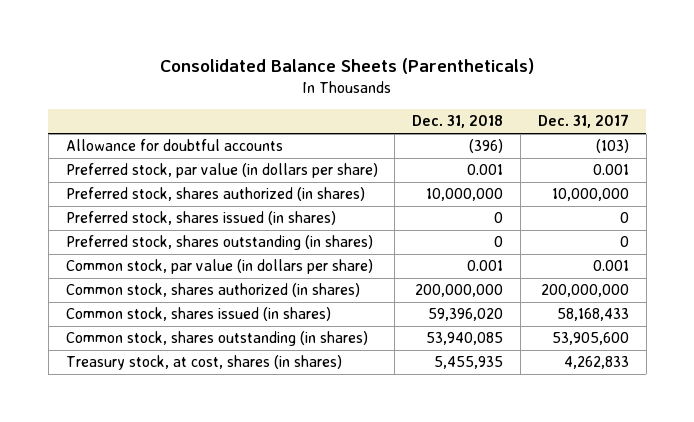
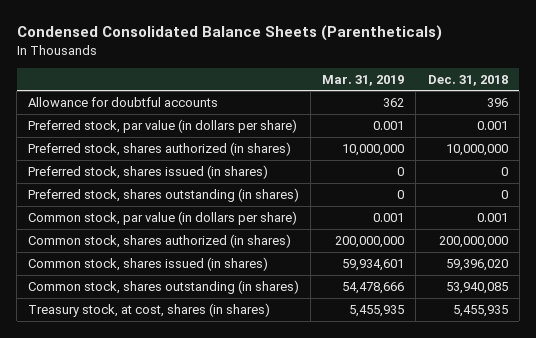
- Consolidated Balance Sheets (Parentheticals)
+ Condensed Consolidated Balance Sheets (Parentheticals)
- | Dec. 31, 2018 | Dec. 31, 2017
+ | Mar. 31, 2019 | Dec. 31, 2018
- Allowance for doubtful accounts | (396) | (103)
+ Allowance for doubtful accounts | 362 | 396

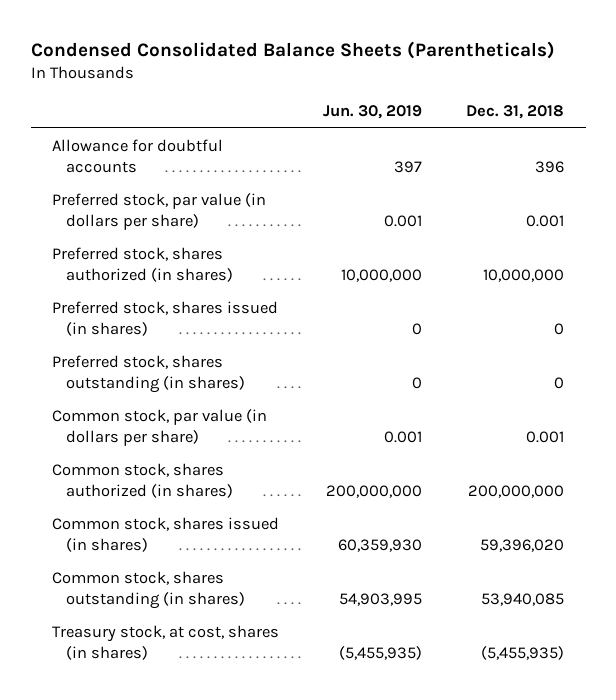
- | Mar. 31, 2019 | Dec. 31, 2018
+ | Jun. 30, 2019 | Dec. 31, 2018
- Treasury stock, at cost, shares (in shares) | 5,455,935 | 5,455,935
+ Treasury stock, at cost, shares (in shares) | (5,455,935) | (5,455,935)

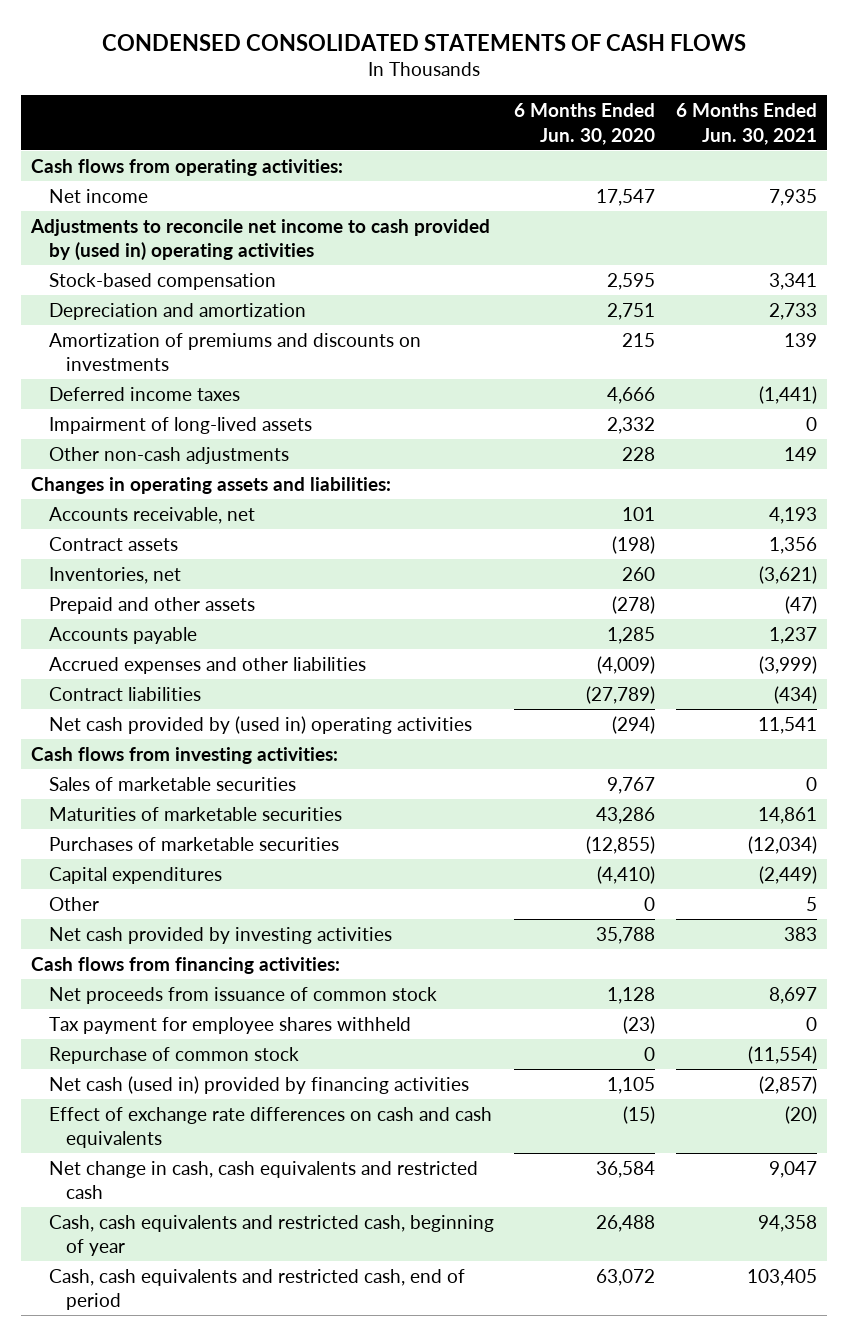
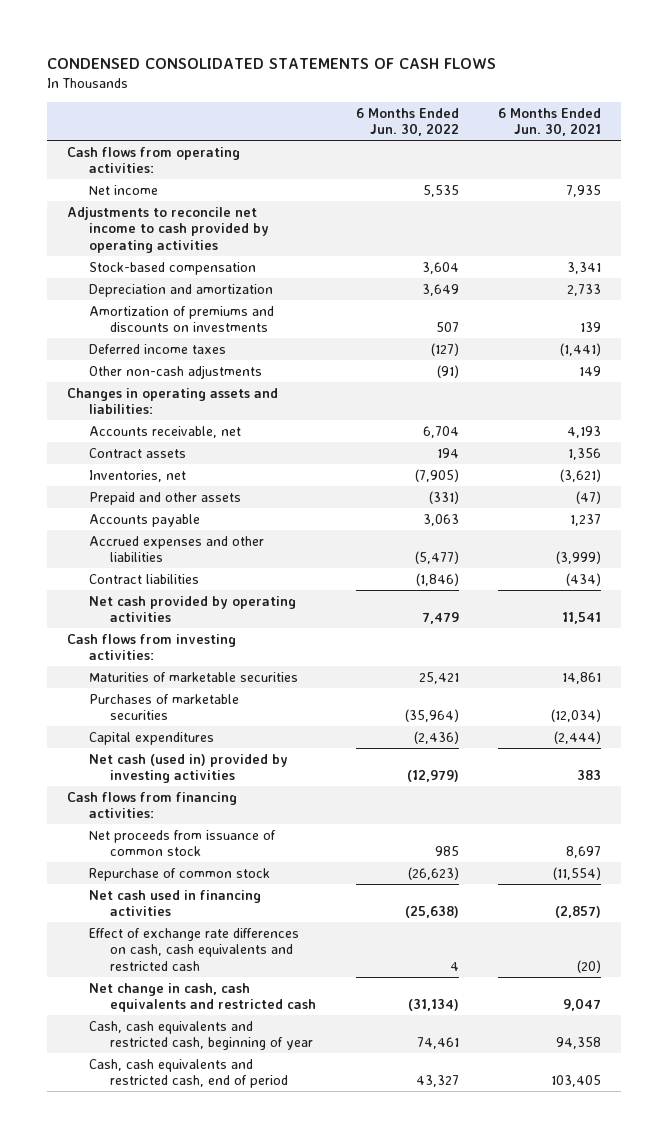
- | 6 Months Ended Jun. 30, 2020 | 6 Months Ended Jun. 30, 2021
+ | 6 Months Ended Jun. 30, 2022 | 6 Months Ended Jun. 30, 2021
- Adjustments to reconcile net income to cash provided by (used in) operating activities
+ Adjustments to reconcile net income to cash provided by operating activities
- Impairment of long-lived assets | 2,332 | 0
- Net cash provided by (used in) operating activities | (294) | 11,541
+ Net cash provided by operating activities | 7,479 | 11,541
- Sales of marketable securities | 9,767 | 0
- Capital expenditures | (4,410) | (2,449)
- Other | 0 | 5
- Net cash provided by investing activities | 35,788 | 383
+ Capital expenditures | (2,436) | (2,444)
+ Net cash (used in) provided by investing activities | (12,979) | 383
- Tax payment for employee shares withheld | (23) | 0
- Net cash (used in) provided by financing activities | 1,105 | (2,857)
- Effect of exchange rate differences on cash and cash equivalents | (15) | (20)
+ Net cash used in financing activities | (25,638) | (2,857)
+ Effect of exchange rate differences on cash, cash equivalents and restricted cash | 4 | (20)

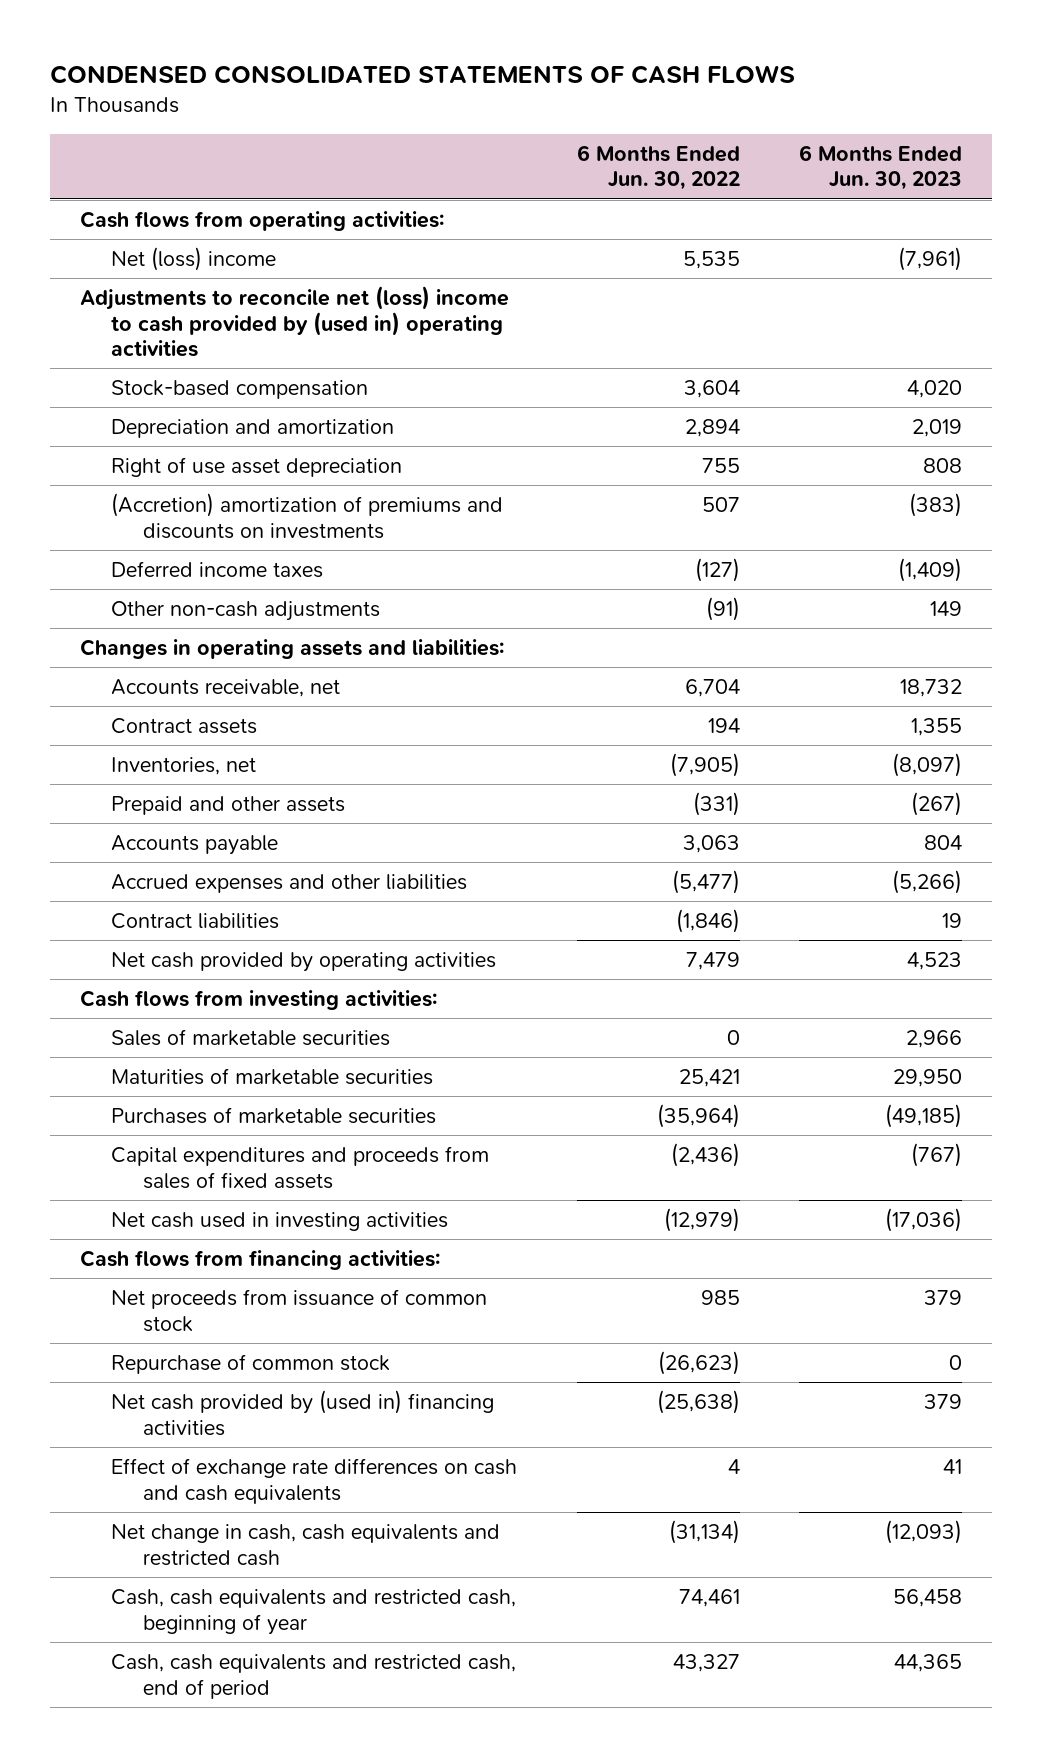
- | 6 Months Ended Jun. 30, 2022 | 6 Months Ended Jun. 30, 2021
+ | 6 Months Ended Jun. 30, 2022 | 6 Months Ended Jun. 30, 2023
- Net income | 5,535 | 7,935
- Adjustments to reconcile net income to cash provided by operating activities
+ Net (loss) income | 5,535 | (7,961)
+ Adjustments to reconcile net (loss) income to cash provided by (used in) operating activities
- Depreciation and amortization | 3,649 | 2,733
- Amortization of premiums and discounts on investments | 507 | 139
+ Depreciation and amortization | 2,894 | 2,019
+ Right of use asset depreciation | 755 | 808
+ (Accretion) amortization of premiums and discounts on investments | 507 | (383)
+ Sales of marketable securities | 0 | 2,966
- Capital expenditures | (2,436) | (2,444)
- Net cash (used in) provided by investing activities | (12,979) | 383
+ Capital expenditures and proceeds from sales of fixed assets | (2,436) | (767)
+ Net cash used in investing activities | (12,979) | (17,036)
- Net cash used in financing activities | (25,638) | (2,857)
- Effect of exchange rate differences on cash, cash equivalents and restricted cash | 4 | (20)
+ Net cash provided by (used in) financing activities | (25,638) | 379
+ Effect of exchange rate differences on cash and cash equivalents | 4 | 41

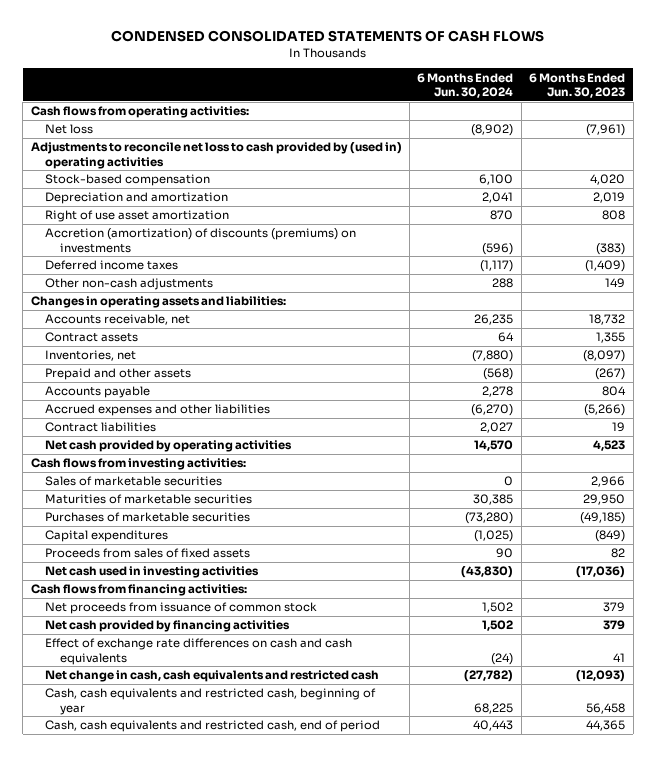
- | 6 Months Ended Jun. 30, 2022 | 6 Months Ended Jun. 30, 2023
+ | 6 Months Ended Jun. 30, 2024 | 6 Months Ended Jun. 30, 2023
- Net (loss) income | 5,535 | (7,961)
- Adjustments to reconcile net (loss) income to cash provided by (used in) operating activities
+ Net loss | (8,902) | (7,961)
+ Adjustments to reconcile net loss to cash provided by (used in) operating activities
- Right of use asset depreciation | 755 | 808
- (Accretion) amortization of premiums and discounts on investments | 507 | (383)
+ Right of use asset amortization | 870 | 808
+ Accretion (amortization) of discounts (premiums) on investments | (596) | (383)
- Capital expenditures and proceeds from sales of fixed assets | (2,436) | (767)
+ Capital expenditures | (1,025) | (849)
+ Proceeds from sales of fixed assets | 90 | 82
- Repurchase of common stock | (26,623) | 0
- Net cash provided by (used in) financing activities | (25,638) | 379
+ Net cash provided by financing activities | 1,502 | 379

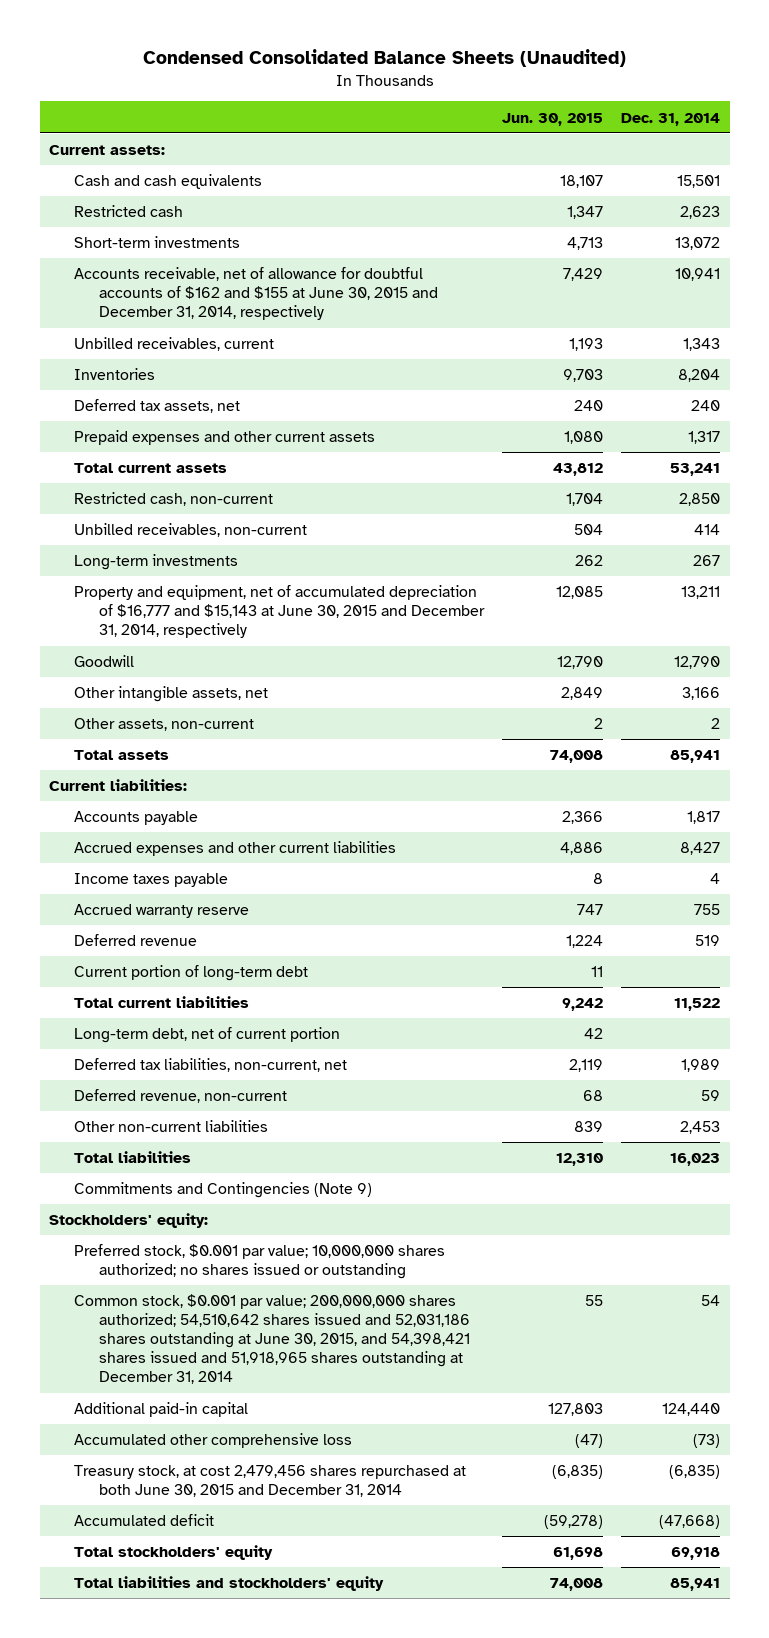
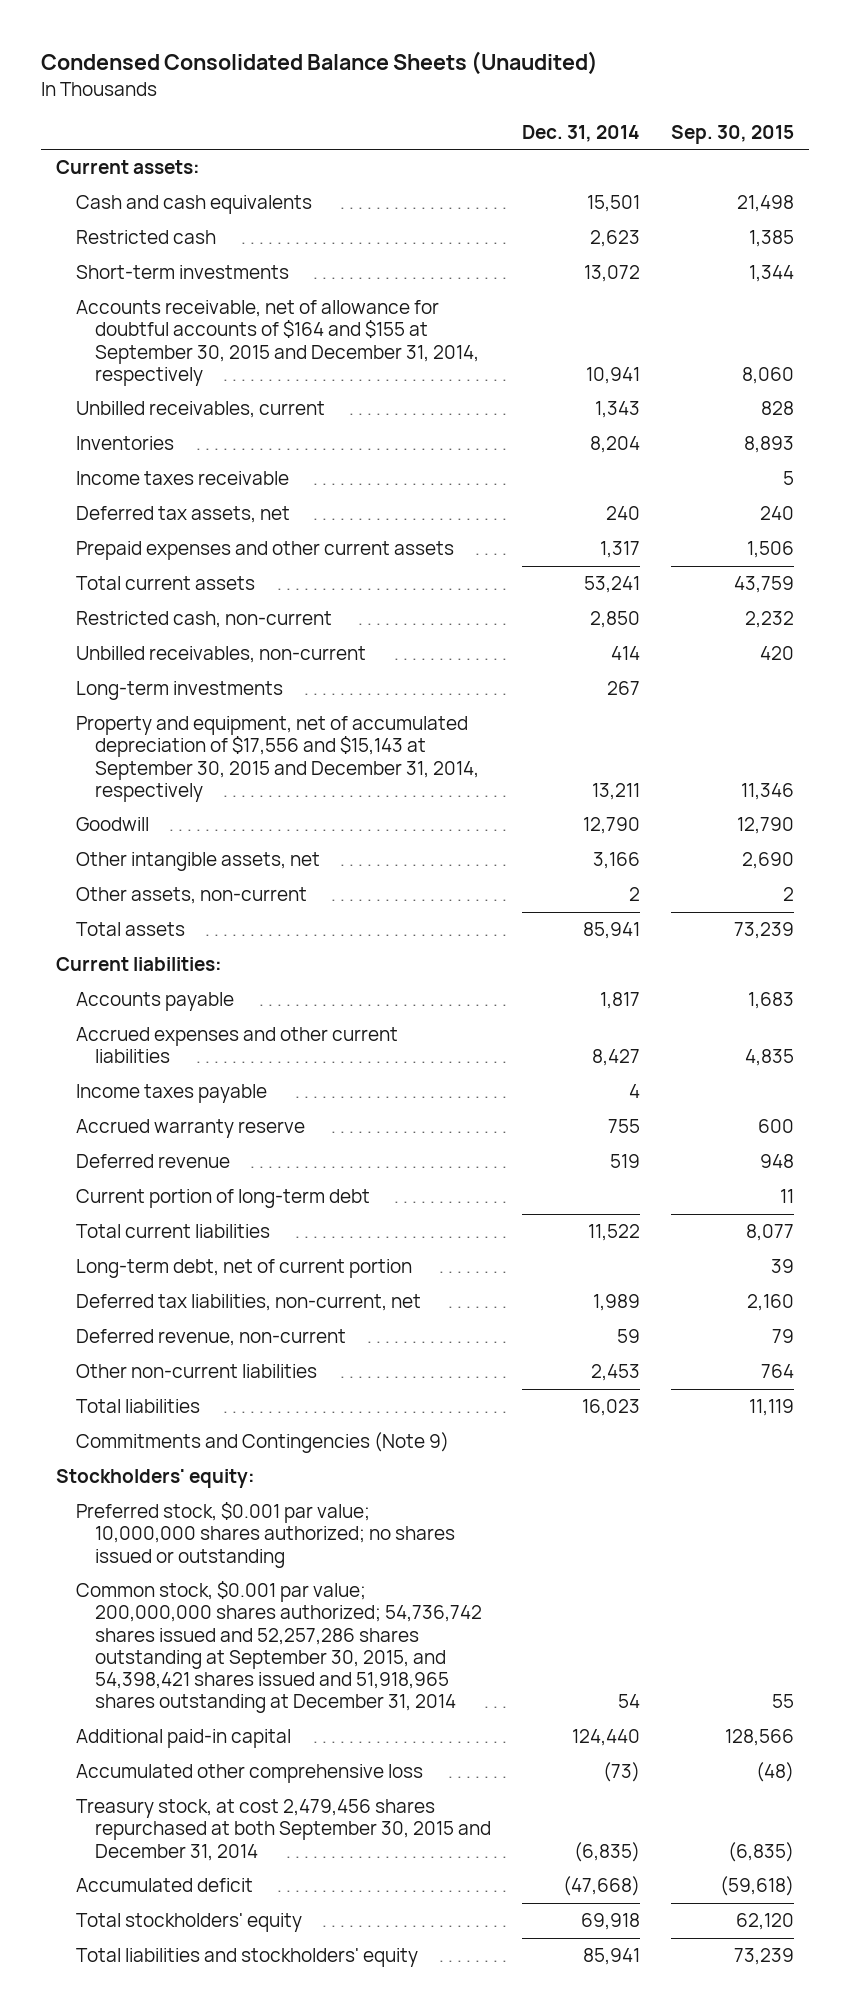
- | Jun. 30, 2015 | Dec. 31, 2014
+ | Dec. 31, 2014 | Sep. 30, 2015
- Accounts receivable, net of allowance for doubtful accounts of $162 and $155 at June 30, 2015 and December 31, 2014, respectively | 7,429 | 10,941
+ Accounts receivable, net of allowance for doubtful accounts of $164 and $155 at September 30, 2015 and December 31, 2014, respectively | 10,941 | 8,060
+ Income taxes receivable | | 5
- Property and equipment, net of accumulated depreciation of $16,777 and $15,143 at June 30, 2015 and December 31, 2014, respectively | 12,085 | 13,211
+ Property and equipment, net of accumulated depreciation of $17,556 and $15,143 at September 30, 2015 and December 31, 2014, respectively | 13,211 | 11,346
- Common stock, $0.001 par value; 200,000,000 shares authorized; 54,510,642 shares issued and 52,031,186 shares outstanding at June 30, 2015, and 54,398,421 shares issued and 51,918,965 shares outstanding at December 31, 2014 | 55 | 54
+ Common stock, $0.001 par value; 200,000,000 shares authorized; 54,736,742 shares issued and 52,257,286 shares outstanding at September 30, 2015, and 54,398,421 shares issued and 51,918,965 shares outstanding at December 31, 2014 | 54 | 55
- Treasury stock, at cost 2,479,456 shares repurchased at both June 30, 2015 and December 31, 2014 | (6,835) | (6,835)
+ Treasury stock, at cost 2,479,456 shares repurchased at both September 30, 2015 and December 31, 2014 | (6,835) | (6,835)

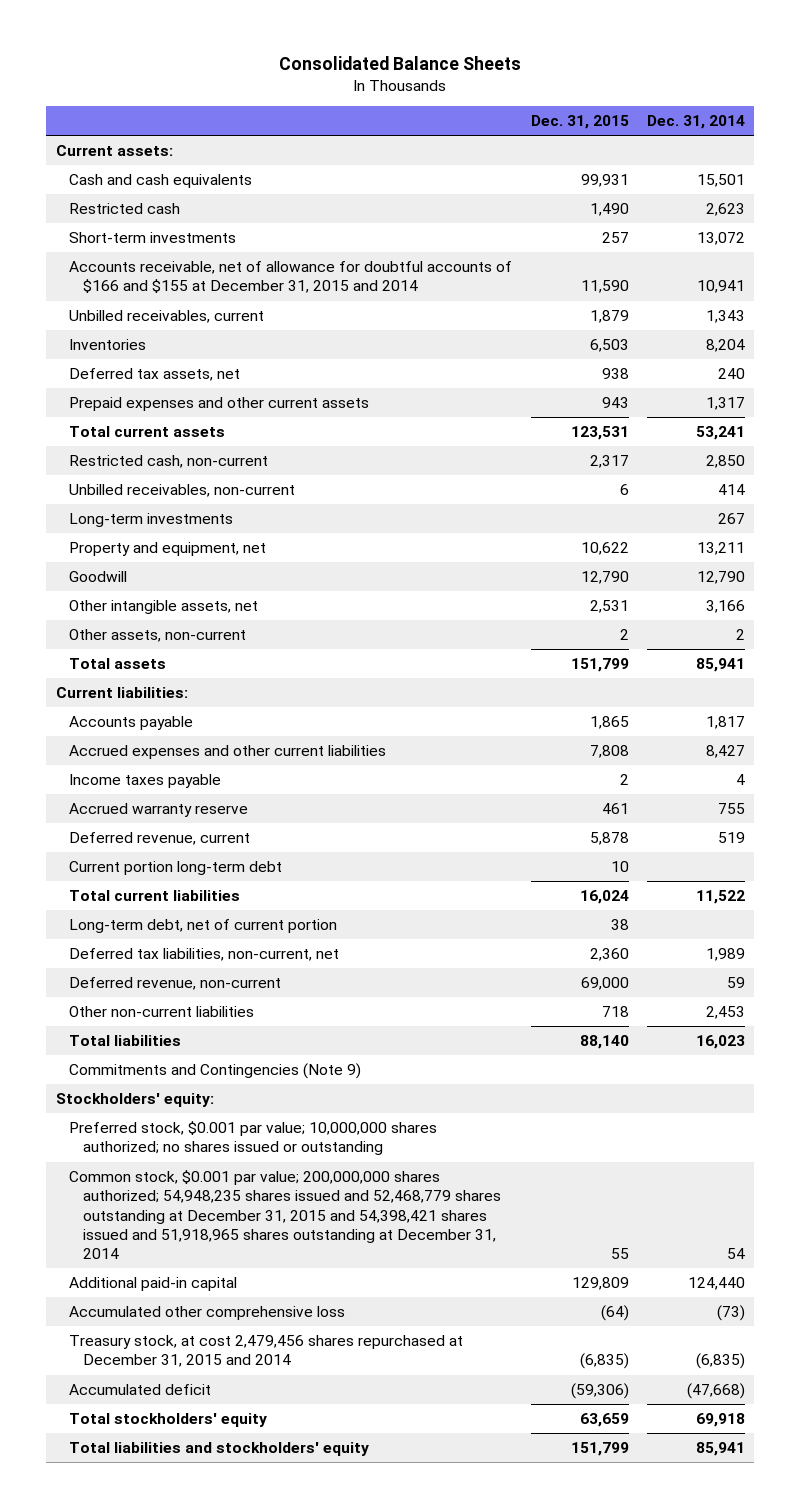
- Condensed Consolidated Balance Sheets (Unaudited)
+ Consolidated Balance Sheets
- | Dec. 31, 2014 | Sep. 30, 2015
+ | Dec. 31, 2015 | Dec. 31, 2014
- Accounts receivable, net of allowance for doubtful accounts of $164 and $155 at September 30, 2015 and December 31, 2014, respectively | 10,941 | 8,060
+ Accounts receivable, net of allowance for doubtful accounts of $166 and $155 at December 31, 2015 and 2014 | 11,590 | 10,941
- Income taxes receivable | | 5
- Property and equipment, net of accumulated depreciation of $17,556 and $15,143 at September 30, 2015 and December 31, 2014, respectively | 13,211 | 11,346
+ Property and equipment, net | 10,622 | 13,211
- Deferred revenue | 519 | 948
- Current portion of long-term debt | | 11
+ Deferred revenue, current | 5,878 | 519
+ Current portion long-term debt | 10 |
- Common stock, $0.001 par value; 200,000,000 shares authorized; 54,736,742 shares issued and 52,257,286 shares outstanding at September 30, 2015, and 54,398,421 shares issued and 51,918,965 shares outstanding at December 31, 2014 | 54 | 55
+ Common stock, $0.001 par value; 200,000,000 shares authorized; 54,948,235 shares issued and 52,468,779 shares outstanding at December 31, 2015 and 54,398,421 shares issued and 51,918,965 shares outstanding at December 31, 2014 | 55 | 54
- Treasury stock, at cost 2,479,456 shares repurchased at both September 30, 2015 and December 31, 2014 | (6,835) | (6,835)
+ Treasury stock, at cost 2,479,456 shares repurchased at December 31, 2015 and 2014 | (6,835) | (6,835)

